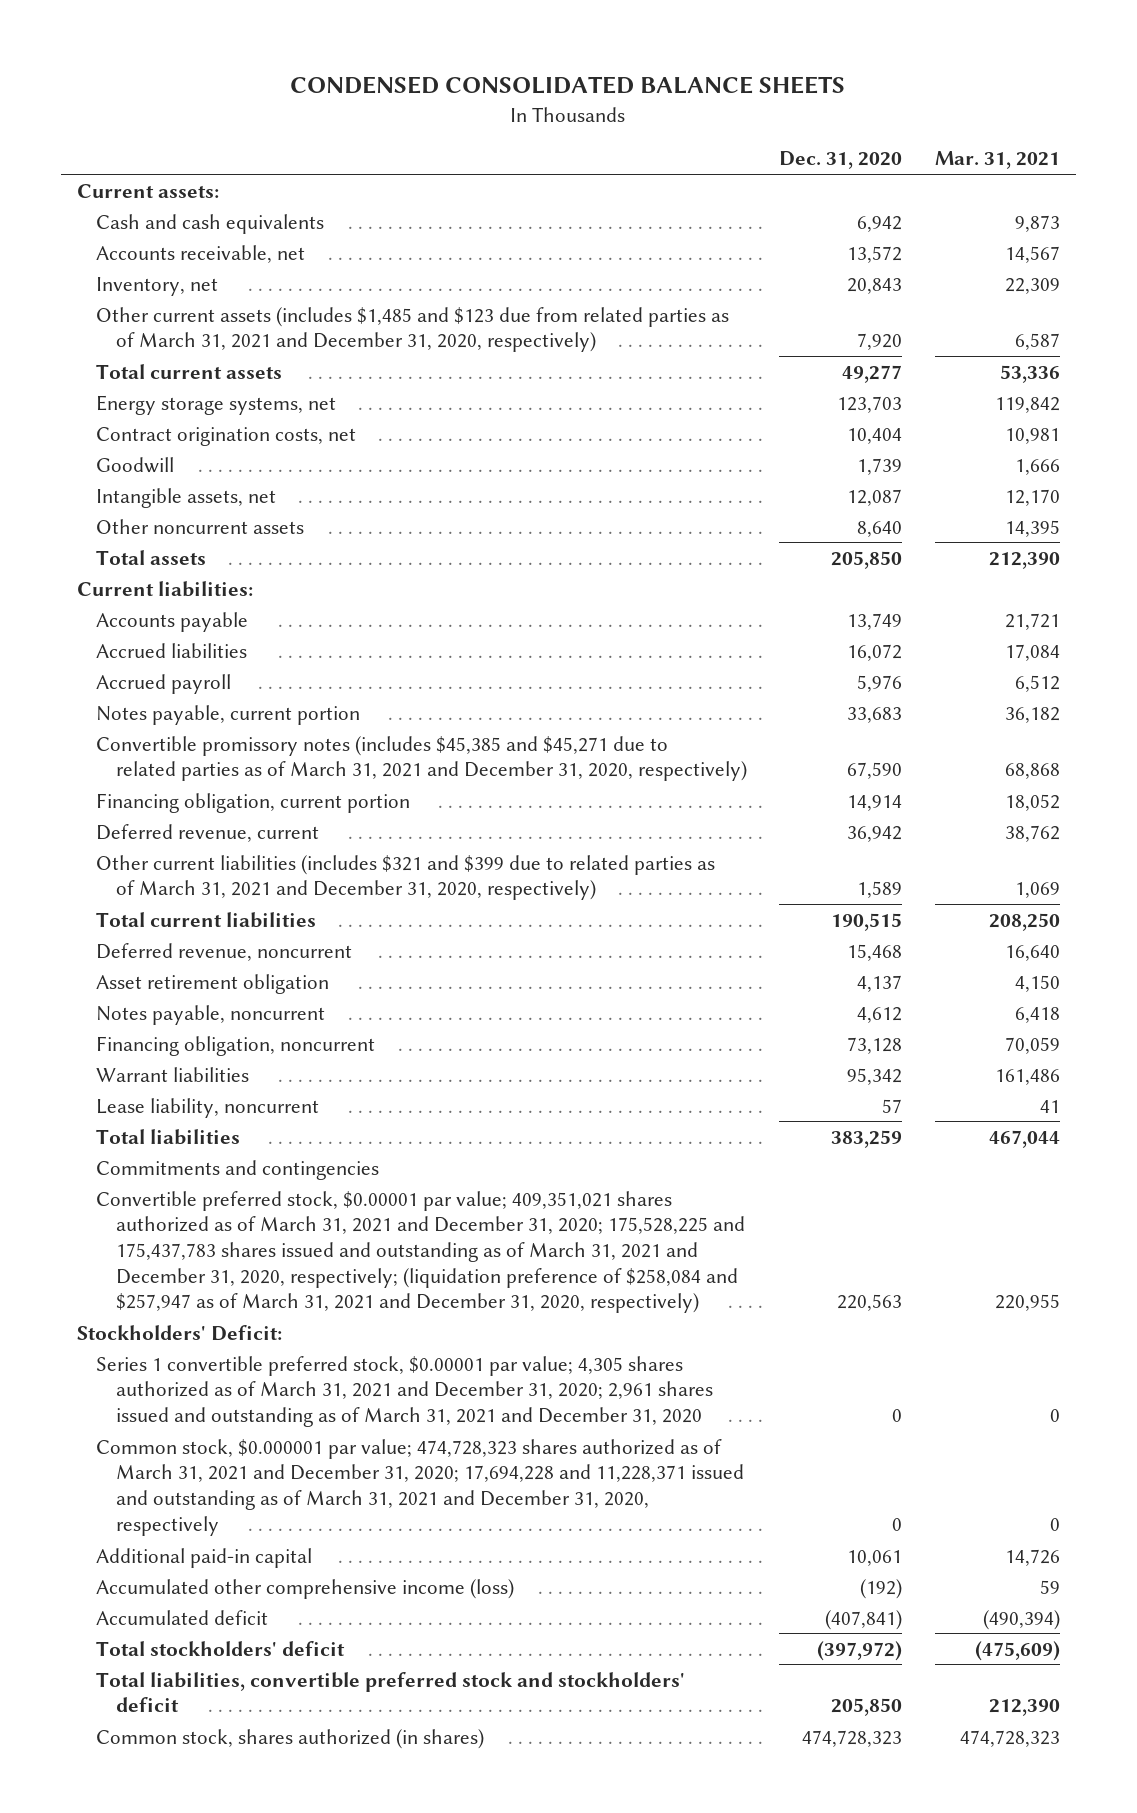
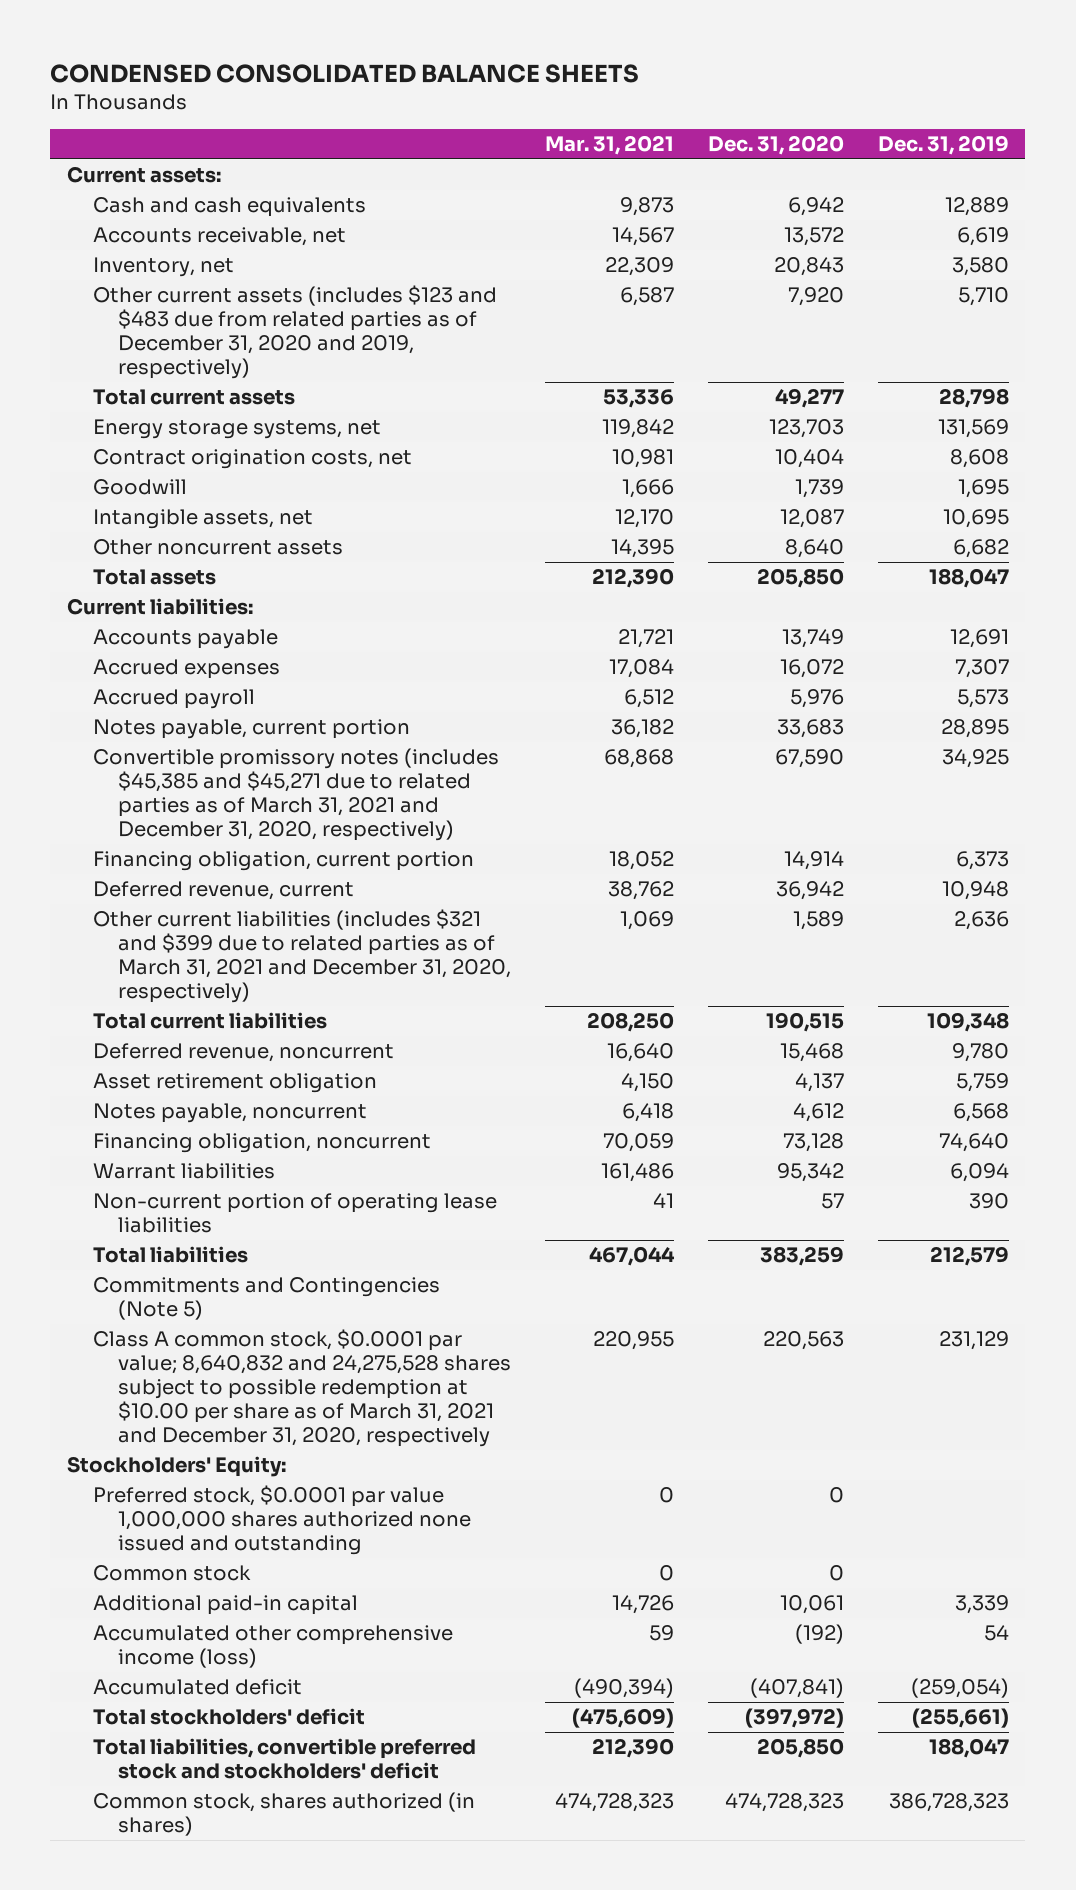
- | Dec. 31, 2020 | Mar. 31, 2021
+ | Mar. 31, 2021 | Dec. 31, 2020 | Dec. 31, 2019
- Other current assets (includes $1,485 and $123 due from related parties as of March 31, 2021 and December 31, 2020, respectively) | 7,920 | 6,587
+ Other current assets (includes $123 and $483 due from related parties as of December 31, 2020 and 2019, respectively) | 6,587 | 7,920 | 5,710
- Accrued liabilities | 16,072 | 17,084
+ Accrued expenses | 17,084 | 16,072 | 7,307
- Lease liability, noncurrent | 57 | 41
+ Non-current portion of operating lease liabilities | 41 | 57 | 390
- Commitments and contingencies
- Convertible preferred stock, $0.00001 par value; 409,351,021 shares authorized as of March 31, 2021 and December 31, 2020; 175,528,225 and 175,437,783 shares issued and outstanding as of March 31, 2021 and December 31, 2020, respectively; (liquidation preference of $258,084 and $257,947 as of March 31, 2021 and December 31, 2020, respectively) | 220,563 | 220,955
- Stockholders' Deficit:
- Series 1 convertible preferred stock, $0.00001 par value; 4,305 shares authorized as of March 31, 2021 and December 31, 2020; 2,961 shares issued and outstanding as of March 31, 2021 and December 31, 2020 | 0 | 0
- Common stock, $0.000001 par value; 474,728,323 shares authorized as of March 31, 2021 and December 31, 2020; 17,694,228 and 11,228,371 issued and outstanding as of March 31, 2021 and December 31, 2020, respectively | 0 | 0
+ Commitments and Contingencies (Note 5)
+ Class A common stock, $0.0001 par value; 8,640,832 and 24,275,528 shares subject to possible redemption at $10.00 per share as of March 31, 2021 and December 31, 2020, respectively | 220,955 | 220,563 | 231,129
+ Stockholders' Equity:
+ Preferred stock, $0.0001 par value 1,000,000 shares authorized none issued and outstanding | 0 | 0 |
+ Common stock | 0 | 0 |

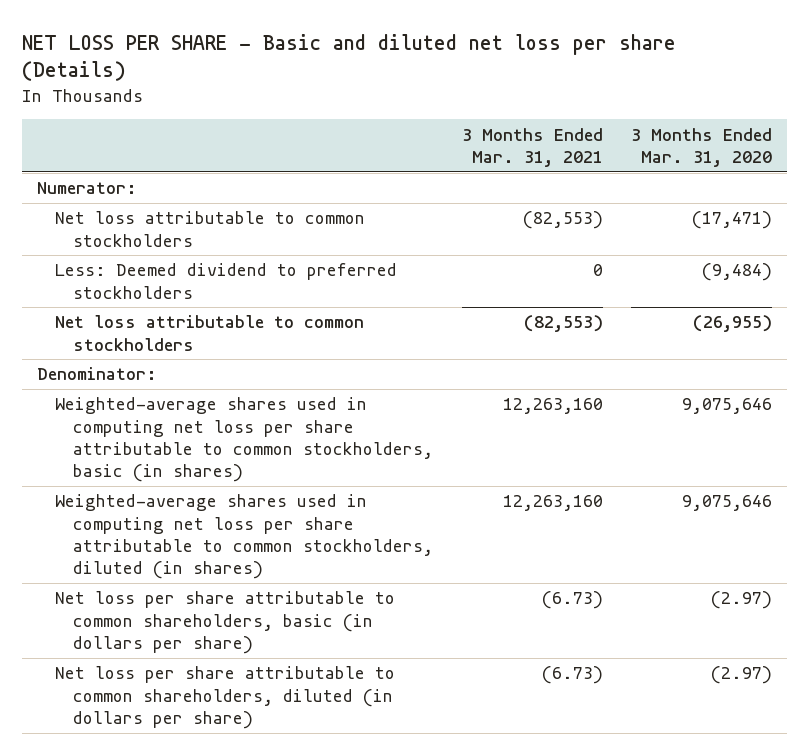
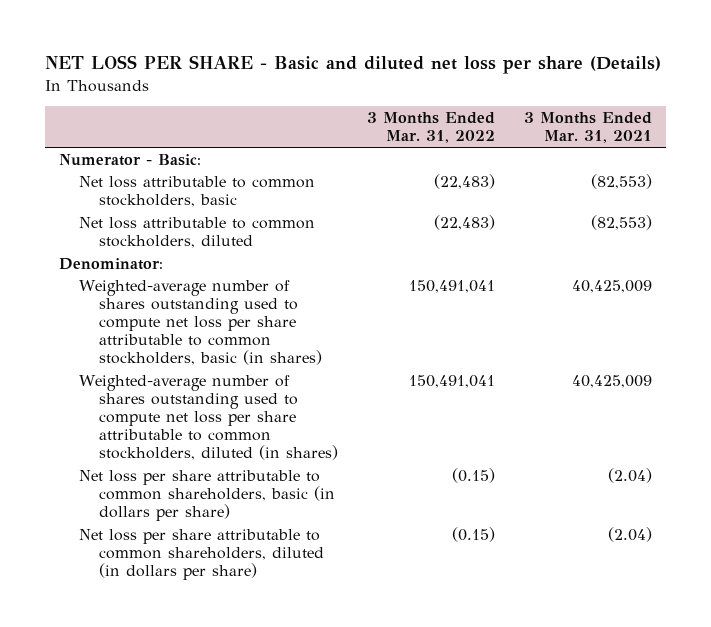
- | 3 Months Ended Mar. 31, 2021 | 3 Months Ended Mar. 31, 2020
+ | 3 Months Ended Mar. 31, 2022 | 3 Months Ended Mar. 31, 2021
- Numerator:
- Net loss attributable to common stockholders | (82,553) | (17,471)
- Less: Deemed dividend to preferred stockholders | 0 | (9,484)
- Net loss attributable to common stockholders | (82,553) | (26,955)
+ Numerator - Basic:
+ Net loss attributable to common stockholders, basic | (22,483) | (82,553)
+ Net loss attributable to common stockholders, diluted | (22,483) | (82,553)
- Weighted-average shares used in computing net loss per share attributable to common stockholders, basic (in shares) | 12,263,160 | 9,075,646
- Weighted-average shares used in computing net loss per share attributable to common stockholders, diluted (in shares) | 12,263,160 | 9,075,646
- Net loss per share attributable to common shareholders, basic (in dollars per share) | (6.73) | (2.97)
- Net loss per share attributable to common shareholders, diluted (in dollars per share) | (6.73) | (2.97)
+ Weighted-average number of shares outstanding used to compute net loss per share attributable to common stockholders, basic (in shares) | 150,491,041 | 40,425,009
+ Weighted-average number of shares outstanding used to compute net loss per share attributable to common stockholders, diluted (in shares) | 150,491,041 | 40,425,009
+ Net loss per share attributable to common shareholders, basic (in dollars per share) | (0.15) | (2.04)
+ Net loss per share attributable to common shareholders, diluted (in dollars per share) | (0.15) | (2.04)

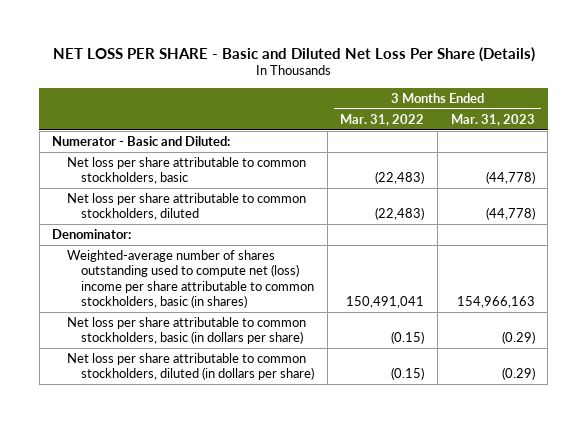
- NET LOSS PER SHARE - Basic and diluted net loss per share (Details)
+ NET LOSS PER SHARE - Basic and Diluted Net Loss Per Share (Details)
- | 3 Months Ended Mar. 31, 2022 | 3 Months Ended Mar. 31, 2021
+ | 3 Months Ended Mar. 31, 2022 | 3 Months Ended Mar. 31, 2023
- Numerator - Basic:
- Net loss attributable to common stockholders, basic | (22,483) | (82,553)
- Net loss attributable to common stockholders, diluted | (22,483) | (82,553)
+ Numerator - Basic and Diluted:
+ Net loss per share attributable to common stockholders, basic | (22,483) | (44,778)
+ Net loss per share attributable to common stockholders, diluted | (22,483) | (44,778)
- Weighted-average number of shares outstanding used to compute net loss per share attributable to common stockholders, basic (in shares) | 150,491,041 | 40,425,009
- Weighted-average number of shares outstanding used to compute net loss per share attributable to common stockholders, diluted (in shares) | 150,491,041 | 40,425,009
- Net loss per share attributable to common shareholders, basic (in dollars per share) | (0.15) | (2.04)
- Net loss per share attributable to common shareholders, diluted (in dollars per share) | (0.15) | (2.04)
+ Weighted-average number of shares outstanding used to compute net (loss) income per share attributable to common stockholders, basic (in shares) | 150,491,041 | 154,966,163
+ Net loss per share attributable to common stockholders, basic (in dollars per share) | (0.15) | (0.29)
+ Net loss per share attributable to common stockholders, diluted (in dollars per share) | (0.15) | (0.29)

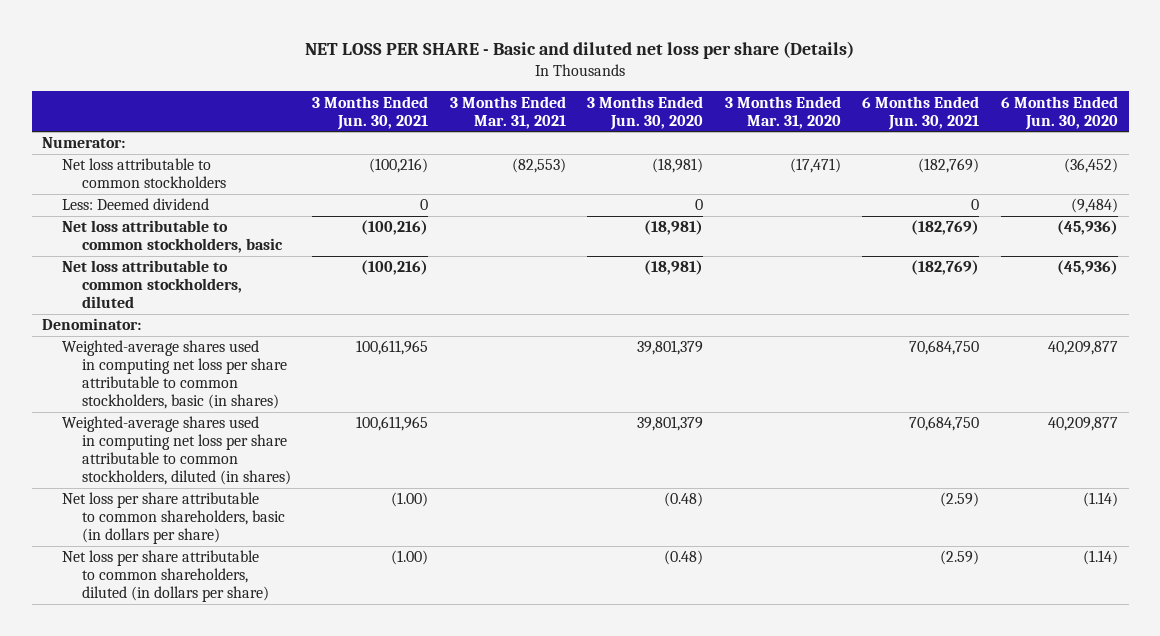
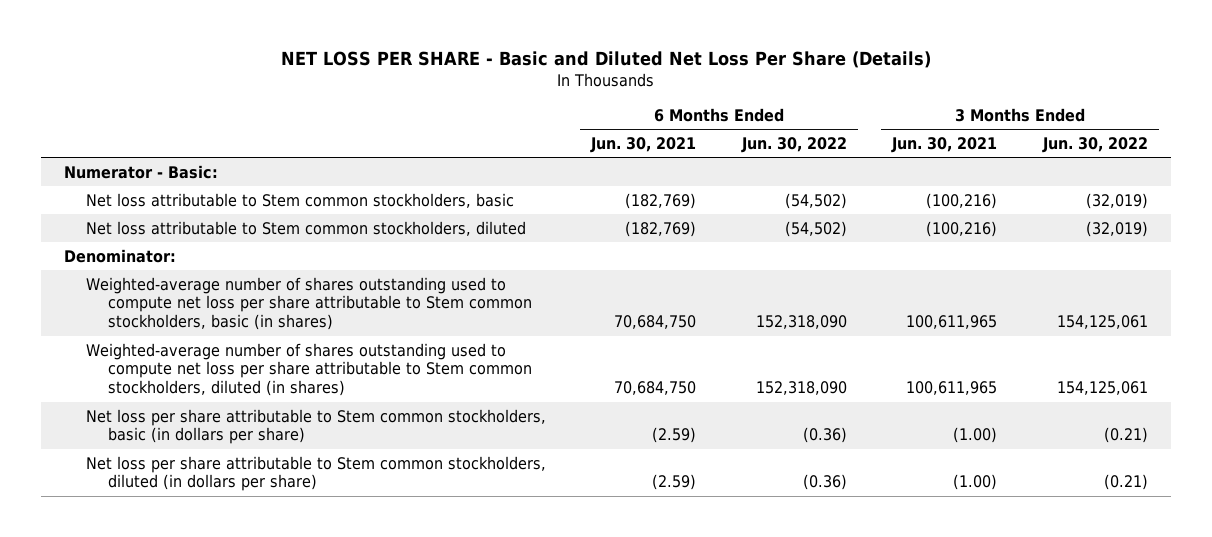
- NET LOSS PER SHARE - Basic and diluted net loss per share (Details)
+ NET LOSS PER SHARE - Basic and Diluted Net Loss Per Share (Details)
- | 3 Months Ended Jun. 30, 2021 | 3 Months Ended Mar. 31, 2021 | 3 Months Ended Jun. 30, 2020 | 3 Months Ended Mar. 31, 2020 | 6 Months Ended Jun. 30, 2021 | 6 Months Ended Jun. 30, 2020
+ | 6 Months Ended Jun. 30, 2021 | 6 Months Ended Jun. 30, 2022 | 3 Months Ended Jun. 30, 2021 | 3 Months Ended Jun. 30, 2022
- Numerator:
- Net loss attributable to common stockholders | (100,216) | (82,553) | (18,981) | (17,471) | (182,769) | (36,452)
- Less: Deemed dividend | 0 | | 0 | | 0 | (9,484)
- Net loss attributable to common stockholders, basic | (100,216) | | (18,981) | | (182,769) | (45,936)
- Net loss attributable to common stockholders, diluted | (100,216) | | (18,981) | | (182,769) | (45,936)
+ Numerator - Basic:
+ Net loss attributable to Stem common stockholders, basic | (182,769) | (54,502) | (100,216) | (32,019)
+ Net loss attributable to Stem common stockholders, diluted | (182,769) | (54,502) | (100,216) | (32,019)
- Weighted-average shares used in computing net loss per share attributable to common stockholders, basic (in shares) | 100,611,965 | | 39,801,379 | | 70,684,750 | 40,209,877
- Weighted-average shares used in computing net loss per share attributable to common stockholders, diluted (in shares) | 100,611,965 | | 39,801,379 | | 70,684,750 | 40,209,877
- Net loss per share attributable to common shareholders, basic (in dollars per share) | (1.00) | | (0.48) | | (2.59) | (1.14)
- Net loss per share attributable to common shareholders, diluted (in dollars per share) | (1.00) | | (0.48) | | (2.59) | (1.14)
+ Weighted-average number of shares outstanding used to compute net loss per share attributable to Stem common stockholders, basic (in shares) | 70,684,750 | 152,318,090 | 100,611,965 | 154,125,061
+ Weighted-average number of shares outstanding used to compute net loss per share attributable to Stem common stockholders, diluted (in shares) | 70,684,750 | 152,318,090 | 100,611,965 | 154,125,061
+ Net loss per share attributable to Stem common stockholders, basic (in dollars per share) | (2.59) | (0.36) | (1.00) | (0.21)
+ Net loss per share attributable to Stem common stockholders, diluted (in dollars per share) | (2.59) | (0.36) | (1.00) | (0.21)

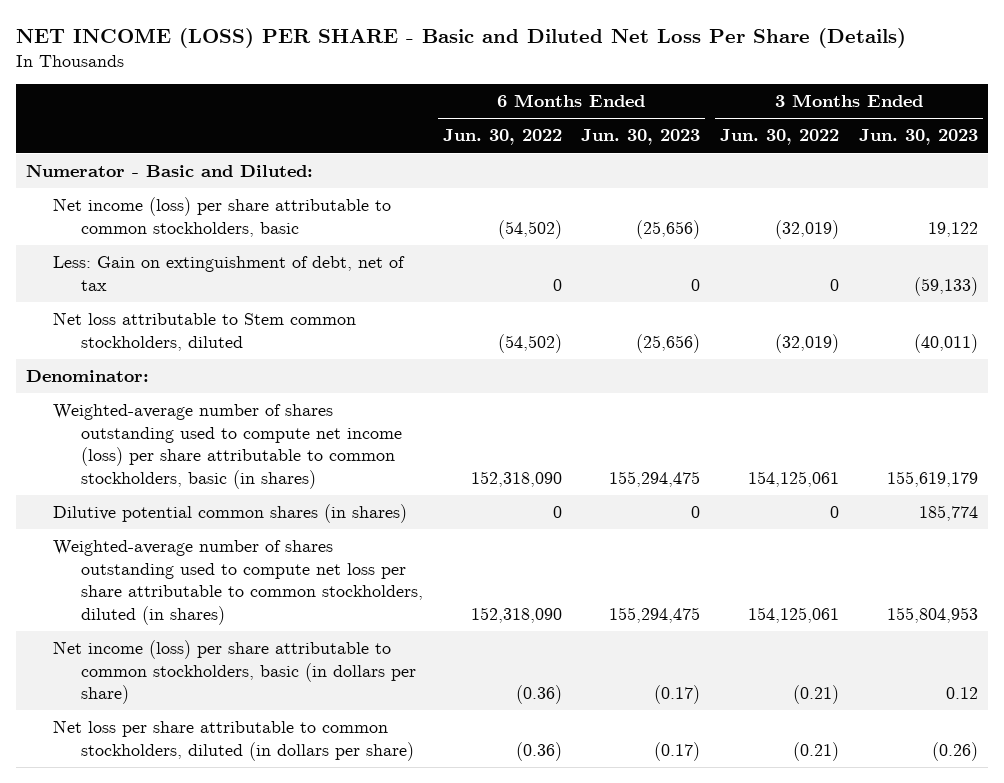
- NET LOSS PER SHARE - Basic and Diluted Net Loss Per Share (Details)
+ NET INCOME (LOSS) PER SHARE - Basic and Diluted Net Loss Per Share (Details)
- | 6 Months Ended Jun. 30, 2021 | 6 Months Ended Jun. 30, 2022 | 3 Months Ended Jun. 30, 2021 | 3 Months Ended Jun. 30, 2022
+ | 6 Months Ended Jun. 30, 2022 | 6 Months Ended Jun. 30, 2023 | 3 Months Ended Jun. 30, 2022 | 3 Months Ended Jun. 30, 2023
- Numerator - Basic:
- Net loss attributable to Stem common stockholders, basic | (182,769) | (54,502) | (100,216) | (32,019)
+ Numerator - Basic and Diluted:
+ Net income (loss) per share attributable to common stockholders, basic | (54,502) | (25,656) | (32,019) | 19,122
+ Less: Gain on extinguishment of debt, net of tax | 0 | 0 | 0 | (59,133)
- Weighted-average number of shares outstanding used to compute net loss per share attributable to Stem common stockholders, basic (in shares) | 70,684,750 | 152,318,090 | 100,611,965 | 154,125,061
- Weighted-average number of shares outstanding used to compute net loss per share attributable to Stem common stockholders, diluted (in shares) | 70,684,750 | 152,318,090 | 100,611,965 | 154,125,061
- Net loss per share attributable to Stem common stockholders, basic (in dollars per share) | (2.59) | (0.36) | (1.00) | (0.21)
- Net loss per share attributable to Stem common stockholders, diluted (in dollars per share) | (2.59) | (0.36) | (1.00) | (0.21)
+ Weighted-average number of shares outstanding used to compute net income (loss) per share attributable to common stockholders, basic (in shares) | 152,318,090 | 155,294,475 | 154,125,061 | 155,619,179
+ Dilutive potential common shares (in shares) | 0 | 0 | 0 | 185,774
+ Weighted-average number of shares outstanding used to compute net loss per share attributable to common stockholders, diluted (in shares) | 152,318,090 | 155,294,475 | 154,125,061 | 155,804,953
+ Net income (loss) per share attributable to common stockholders, basic (in dollars per share) | (0.36) | (0.17) | (0.21) | 0.12
+ Net loss per share attributable to common stockholders, diluted (in dollars per share) | (0.36) | (0.17) | (0.21) | (0.26)

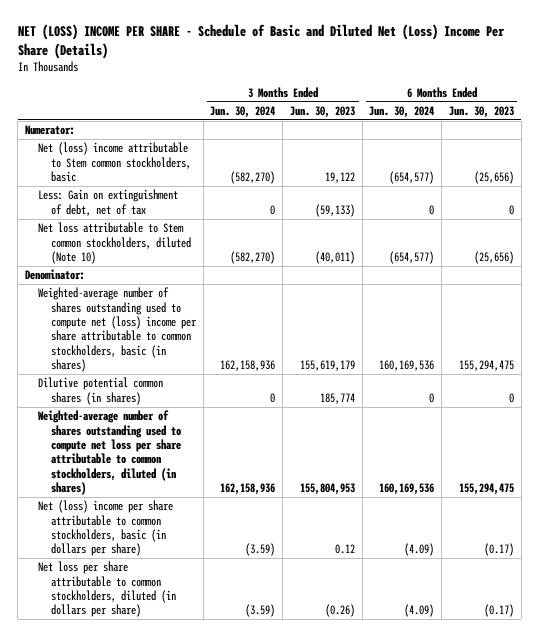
- NET INCOME (LOSS) PER SHARE - Basic and Diluted Net Loss Per Share (Details)
+ NET (LOSS) INCOME PER SHARE - Schedule of Basic and Diluted Net (Loss) Income Per Share (Details)
- | 6 Months Ended Jun. 30, 2022 | 6 Months Ended Jun. 30, 2023 | 3 Months Ended Jun. 30, 2022 | 3 Months Ended Jun. 30, 2023
+ | 3 Months Ended Jun. 30, 2024 | 3 Months Ended Jun. 30, 2023 | 6 Months Ended Jun. 30, 2024 | 6 Months Ended Jun. 30, 2023
- Numerator - Basic and Diluted:
- Net income (loss) per share attributable to common stockholders, basic | (54,502) | (25,656) | (32,019) | 19,122
+ Numerator:
+ Net (loss) income attributable to Stem common stockholders, basic | (582,270) | 19,122 | (654,577) | (25,656)
- Net loss attributable to Stem common stockholders, diluted | (54,502) | (25,656) | (32,019) | (40,011)
+ Net loss attributable to Stem common stockholders, diluted (Note 10) | (582,270) | (40,011) | (654,577) | (25,656)
- Weighted-average number of shares outstanding used to compute net income (loss) per share attributable to common stockholders, basic (in shares) | 152,318,090 | 155,294,475 | 154,125,061 | 155,619,179
+ Weighted-average number of shares outstanding used to compute net (loss) income per share attributable to common stockholders, basic (in shares) | 162,158,936 | 155,619,179 | 160,169,536 | 155,294,475
- Net income (loss) per share attributable to common stockholders, basic (in dollars per share) | (0.36) | (0.17) | (0.21) | 0.12
+ Net (loss) income per share attributable to common stockholders, basic (in dollars per share) | (3.59) | 0.12 | (4.09) | (0.17)

